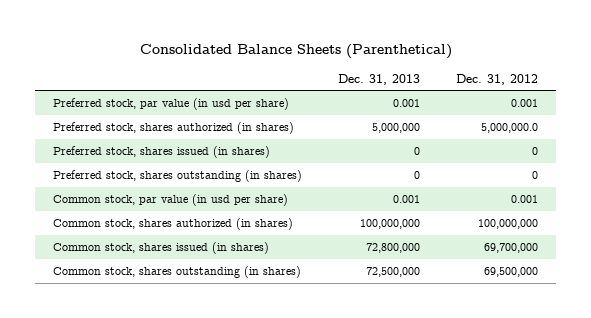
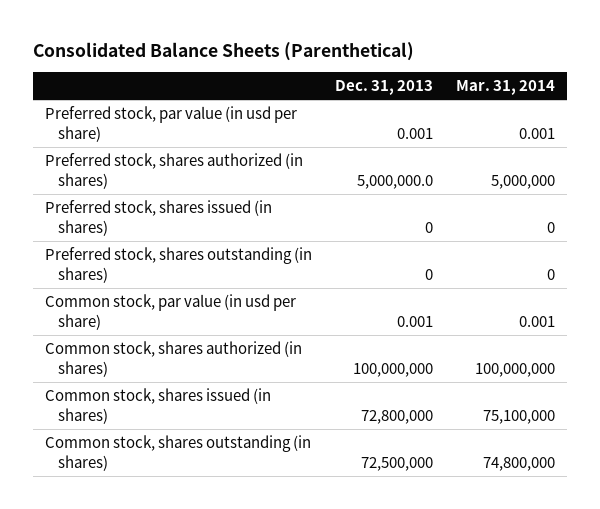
- | Dec. 31, 2013 | Dec. 31, 2012
+ | Dec. 31, 2013 | Mar. 31, 2014
- Preferred stock, shares authorized (in shares) | 5,000,000 | 5,000,000.0
+ Preferred stock, shares authorized (in shares) | 5,000,000.0 | 5,000,000

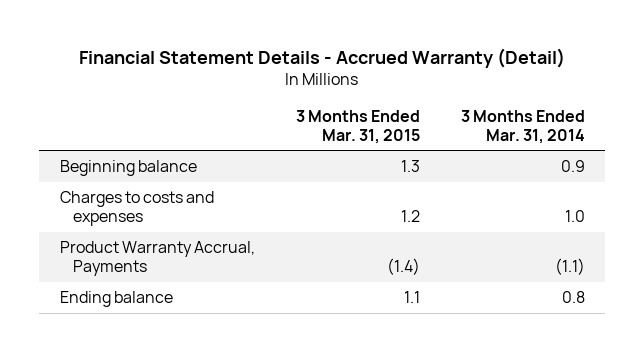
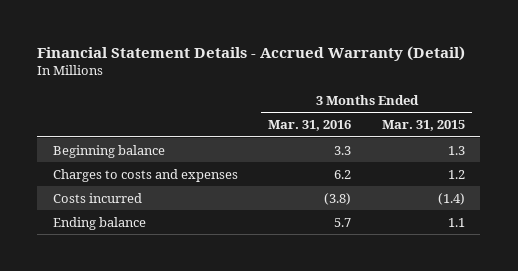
- | 3 Months Ended Mar. 31, 2015 | 3 Months Ended Mar. 31, 2014
+ | 3 Months Ended Mar. 31, 2016 | 3 Months Ended Mar. 31, 2015
- Product Warranty Accrual, Payments | (1.4) | (1.1)
+ Costs incurred | (3.8) | (1.4)

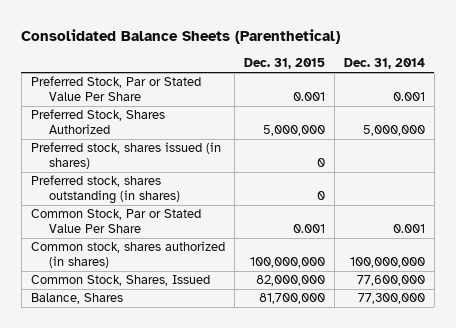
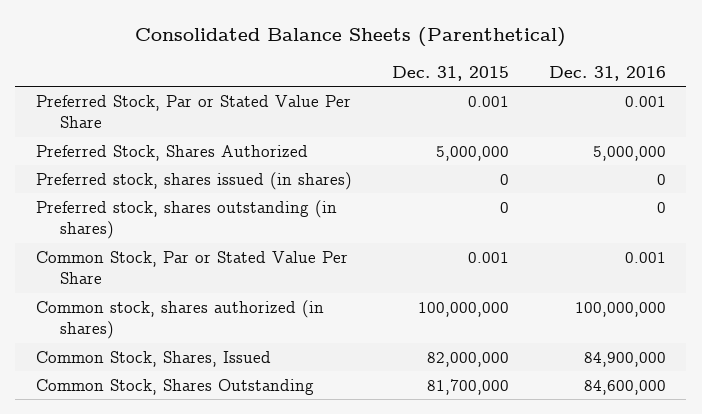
- | Dec. 31, 2015 | Dec. 31, 2014
+ | Dec. 31, 2015 | Dec. 31, 2016
- Balance, Shares | 81,700,000 | 77,300,000
+ Common Stock, Shares Outstanding | 81,700,000 | 84,600,000

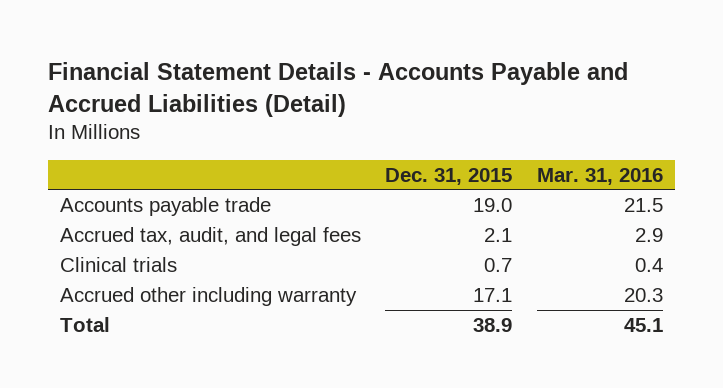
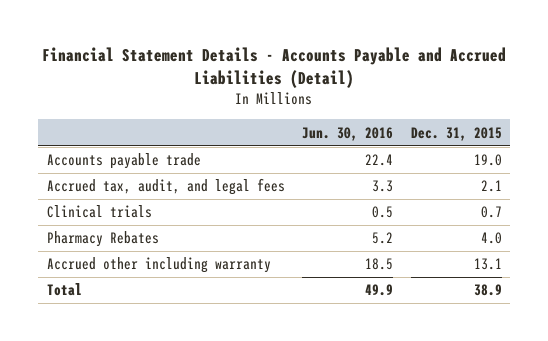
- | Dec. 31, 2015 | Mar. 31, 2016
+ | Jun. 30, 2016 | Dec. 31, 2015
- Accrued other including warranty | 17.1 | 20.3
+ Pharmacy Rebates | 5.2 | 4.0
+ Accrued other including warranty | 18.5 | 13.1

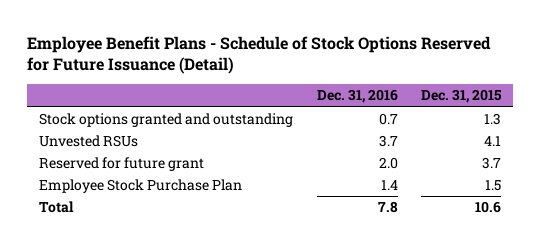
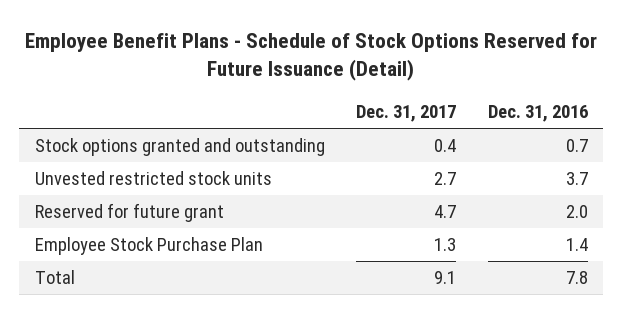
- | Dec. 31, 2016 | Dec. 31, 2015
+ | Dec. 31, 2017 | Dec. 31, 2016
- Unvested RSUs | 3.7 | 4.1
+ Unvested restricted stock units | 2.7 | 3.7

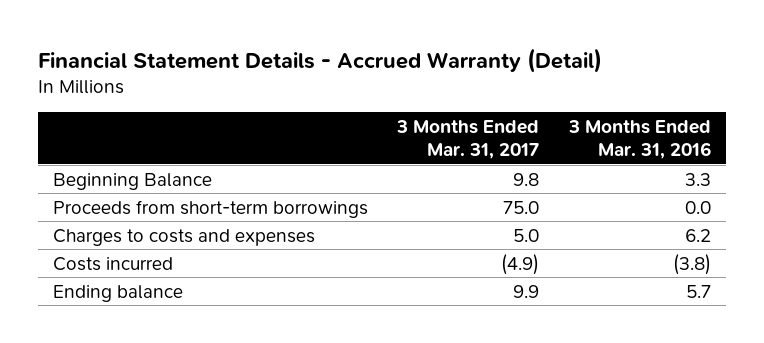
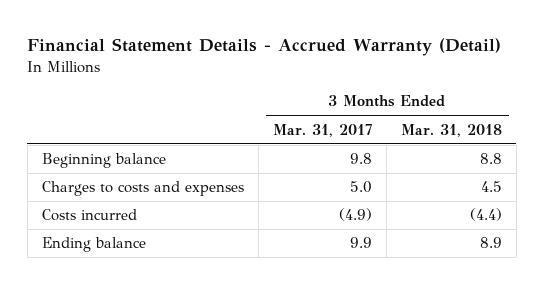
- | 3 Months Ended Mar. 31, 2017 | 3 Months Ended Mar. 31, 2016
+ | 3 Months Ended Mar. 31, 2017 | 3 Months Ended Mar. 31, 2018
- Beginning Balance | 9.8 | 3.3
- Proceeds from short-term borrowings | 75.0 | 0.0
+ Beginning balance | 9.8 | 8.8

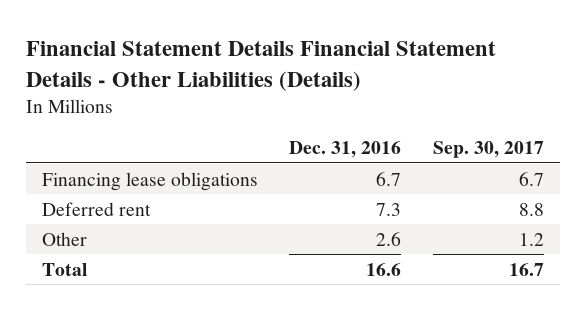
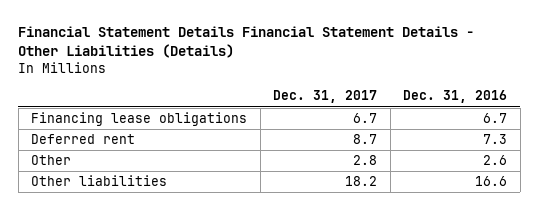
- | Dec. 31, 2016 | Sep. 30, 2017
+ | Dec. 31, 2017 | Dec. 31, 2016
- Total | 16.6 | 16.7
+ Other liabilities | 18.2 | 16.6

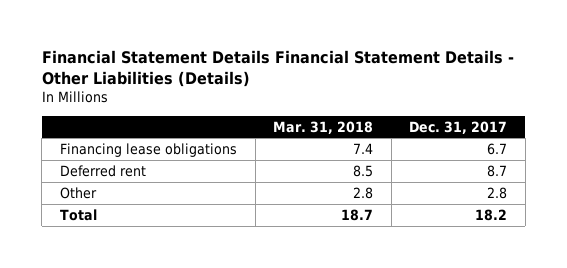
- | Dec. 31, 2017 | Dec. 31, 2016
+ | Mar. 31, 2018 | Dec. 31, 2017
- Other liabilities | 18.2 | 16.6
+ Total | 18.7 | 18.2

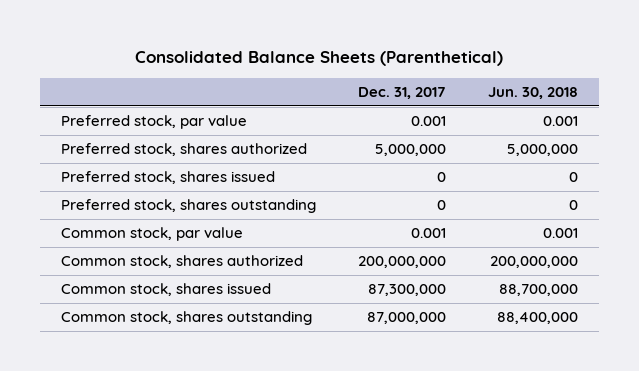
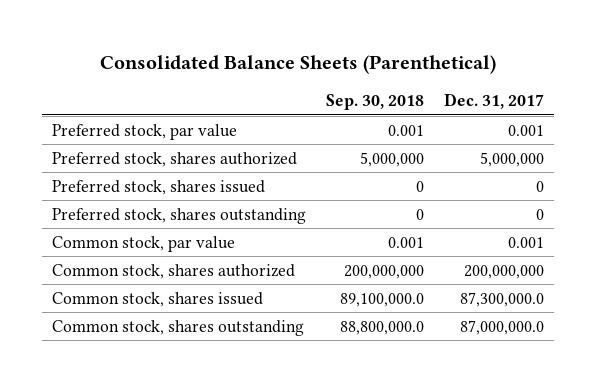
- | Dec. 31, 2017 | Jun. 30, 2018
+ | Sep. 30, 2018 | Dec. 31, 2017
- Common stock, shares issued | 87,300,000 | 88,700,000
- Common stock, shares outstanding | 87,000,000 | 88,400,000
+ Common stock, shares issued | 89,100,000.0 | 87,300,000.0
+ Common stock, shares outstanding | 88,800,000.0 | 87,000,000.0

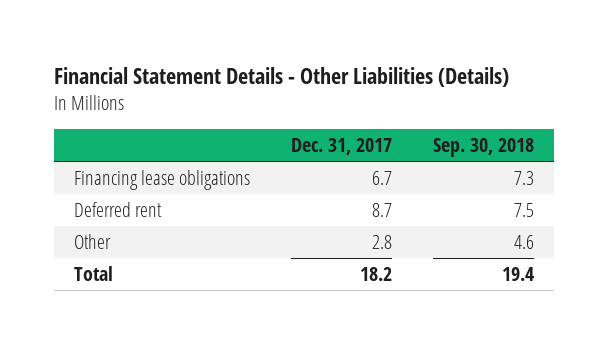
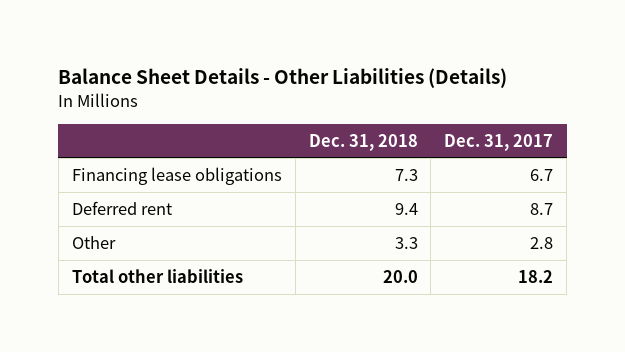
- Financial Statement Details - Other Liabilities (Details)
+ Balance Sheet Details - Other Liabilities (Details)
- | Dec. 31, 2017 | Sep. 30, 2018
+ | Dec. 31, 2018 | Dec. 31, 2017
- Total | 18.2 | 19.4
+ Total other liabilities | 20.0 | 18.2

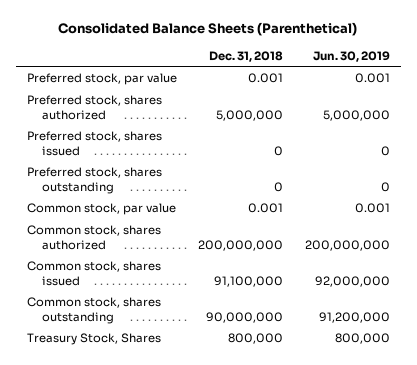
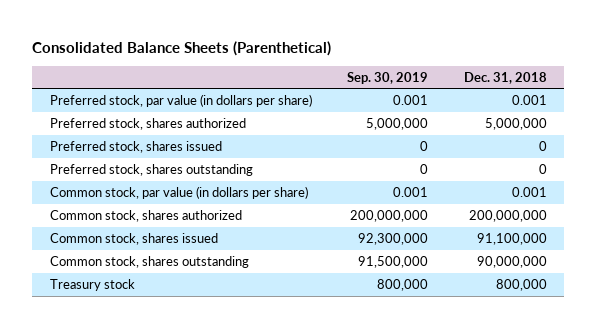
- | Dec. 31, 2018 | Jun. 30, 2019
+ | Sep. 30, 2019 | Dec. 31, 2018
- Preferred stock, par value | 0.001 | 0.001
+ Preferred stock, par value (in dollars per share) | 0.001 | 0.001
- Common stock, par value | 0.001 | 0.001
+ Common stock, par value (in dollars per share) | 0.001 | 0.001
- Treasury Stock, Shares | 800,000 | 800,000
+ Treasury stock | 800,000 | 800,000

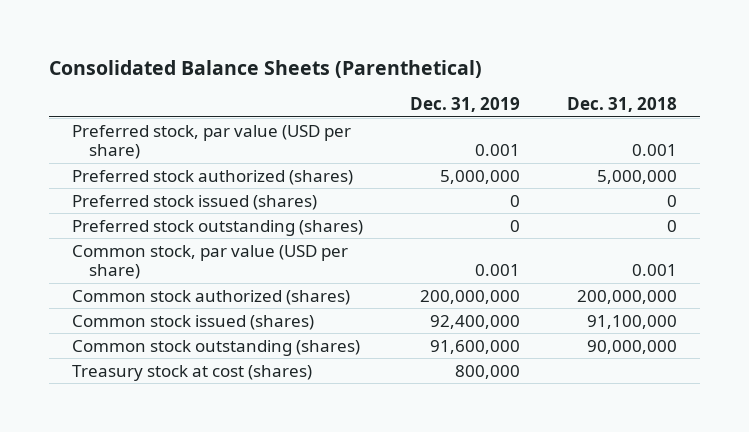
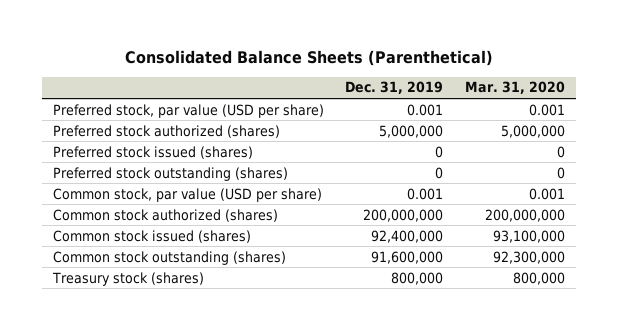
- | Dec. 31, 2019 | Dec. 31, 2018
+ | Dec. 31, 2019 | Mar. 31, 2020
- Treasury stock at cost (shares) | 800,000 |
+ Treasury stock (shares) | 800,000 | 800,000

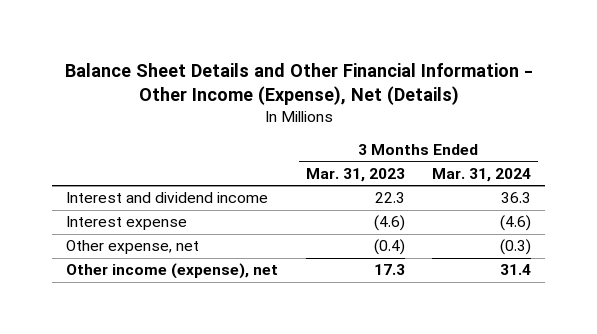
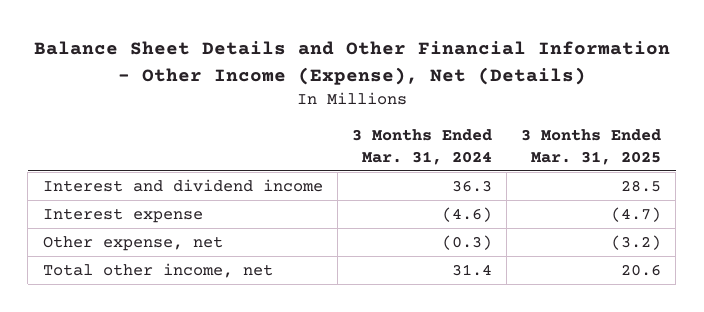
- | 3 Months Ended Mar. 31, 2023 | 3 Months Ended Mar. 31, 2024
+ | 3 Months Ended Mar. 31, 2024 | 3 Months Ended Mar. 31, 2025
- Other income (expense), net | 17.3 | 31.4
+ Total other income, net | 31.4 | 20.6

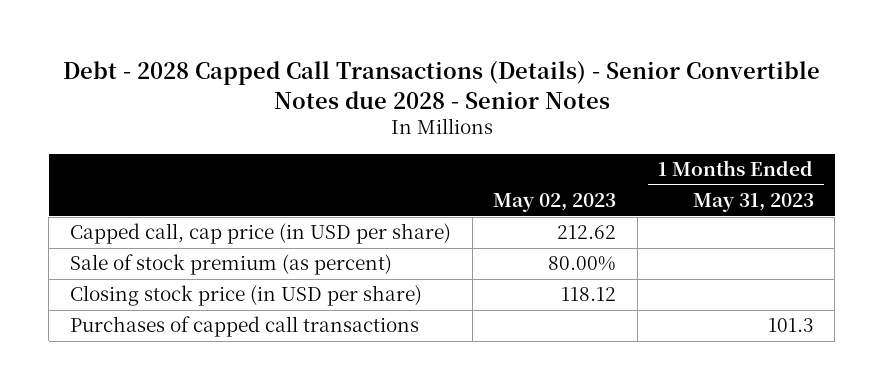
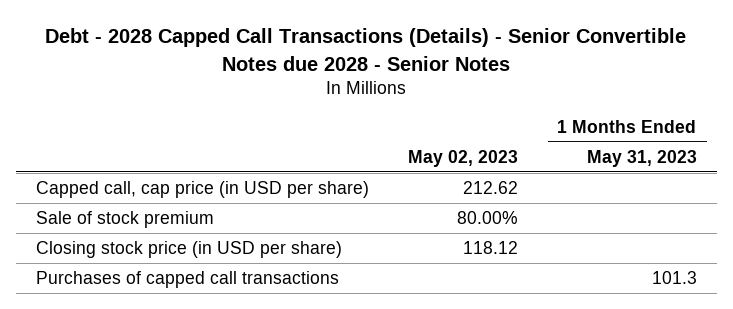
- Sale of stock premium (as percent) | 80.00% |
+ Sale of stock premium | 80.00% |

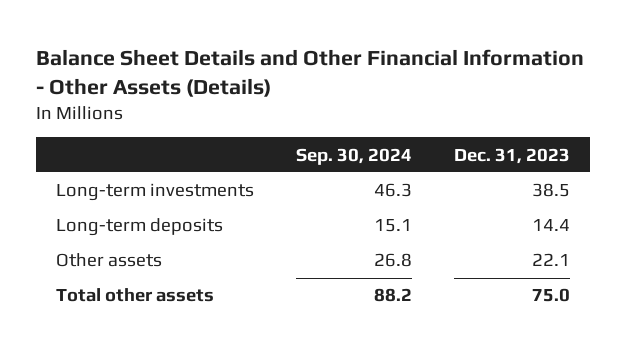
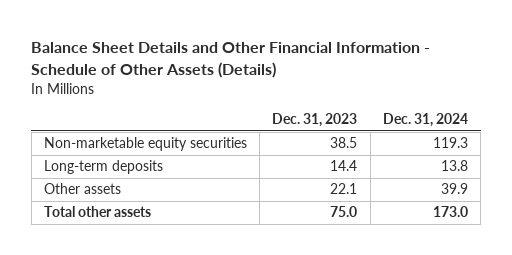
- Balance Sheet Details and Other Financial Information - Other Assets (Details)
+ Balance Sheet Details and Other Financial Information - Schedule of Other Assets (Details)
- | Sep. 30, 2024 | Dec. 31, 2023
+ | Dec. 31, 2023 | Dec. 31, 2024
- Long-term investments | 46.3 | 38.5
+ Non-marketable equity securities | 38.5 | 119.3

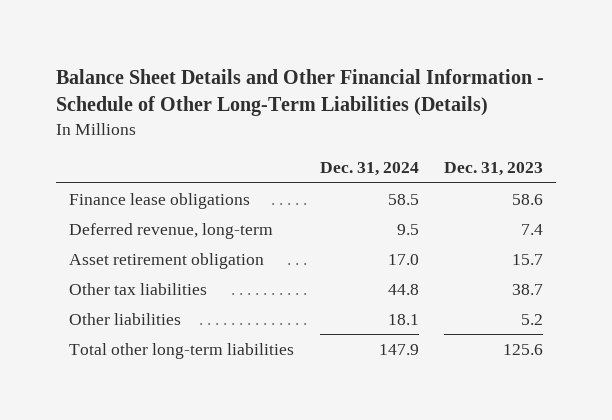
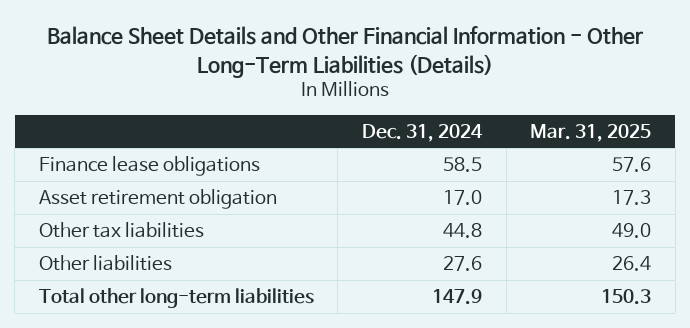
- Balance Sheet Details and Other Financial Information - Schedule of Other Long-Term Liabilities (Details)
+ Balance Sheet Details and Other Financial Information - Other Long-Term Liabilities (Details)
- | Dec. 31, 2024 | Dec. 31, 2023
+ | Dec. 31, 2024 | Mar. 31, 2025
- Deferred revenue, long-term | 9.5 | 7.4
- Other liabilities | 18.1 | 5.2
+ Other liabilities | 27.6 | 26.4

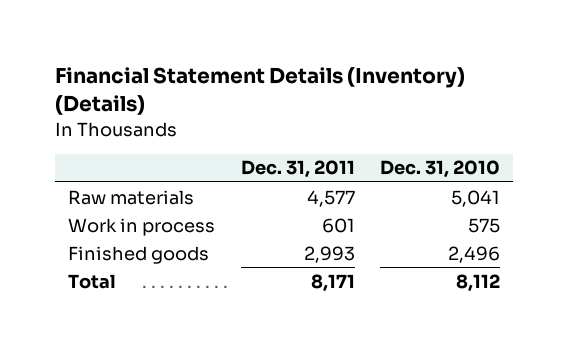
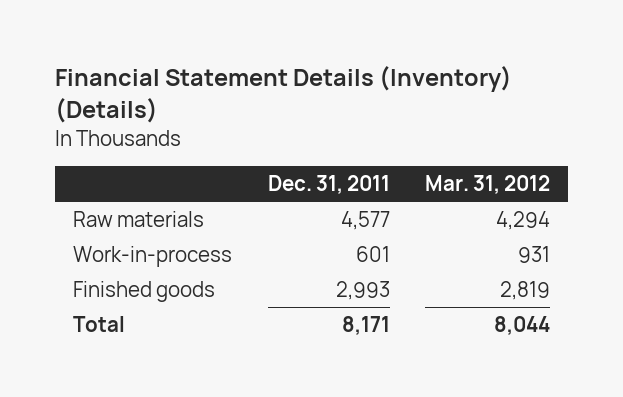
- | Dec. 31, 2011 | Dec. 31, 2010
+ | Dec. 31, 2011 | Mar. 31, 2012
- Work in process | 601 | 575
+ Work-in-process | 601 | 931

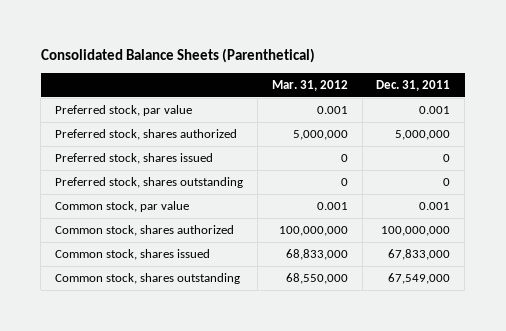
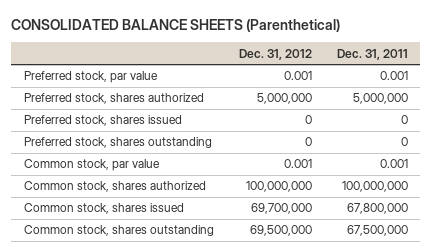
- Consolidated Balance Sheets (Parenthetical)
+ CONSOLIDATED BALANCE SHEETS (Parenthetical)
- | Mar. 31, 2012 | Dec. 31, 2011
+ | Dec. 31, 2012 | Dec. 31, 2011
- Common stock, shares issued | 68,833,000 | 67,833,000
- Common stock, shares outstanding | 68,550,000 | 67,549,000
+ Common stock, shares issued | 69,700,000 | 67,800,000
+ Common stock, shares outstanding | 69,500,000 | 67,500,000

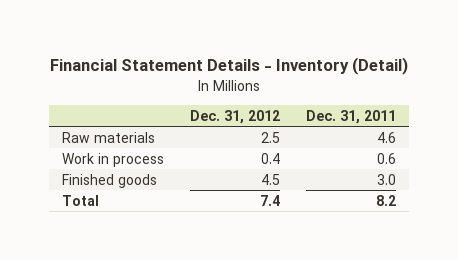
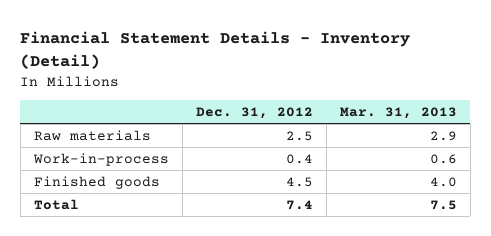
- | Dec. 31, 2012 | Dec. 31, 2011
+ | Dec. 31, 2012 | Mar. 31, 2013
- Work in process | 0.4 | 0.6
+ Work-in-process | 0.4 | 0.6

